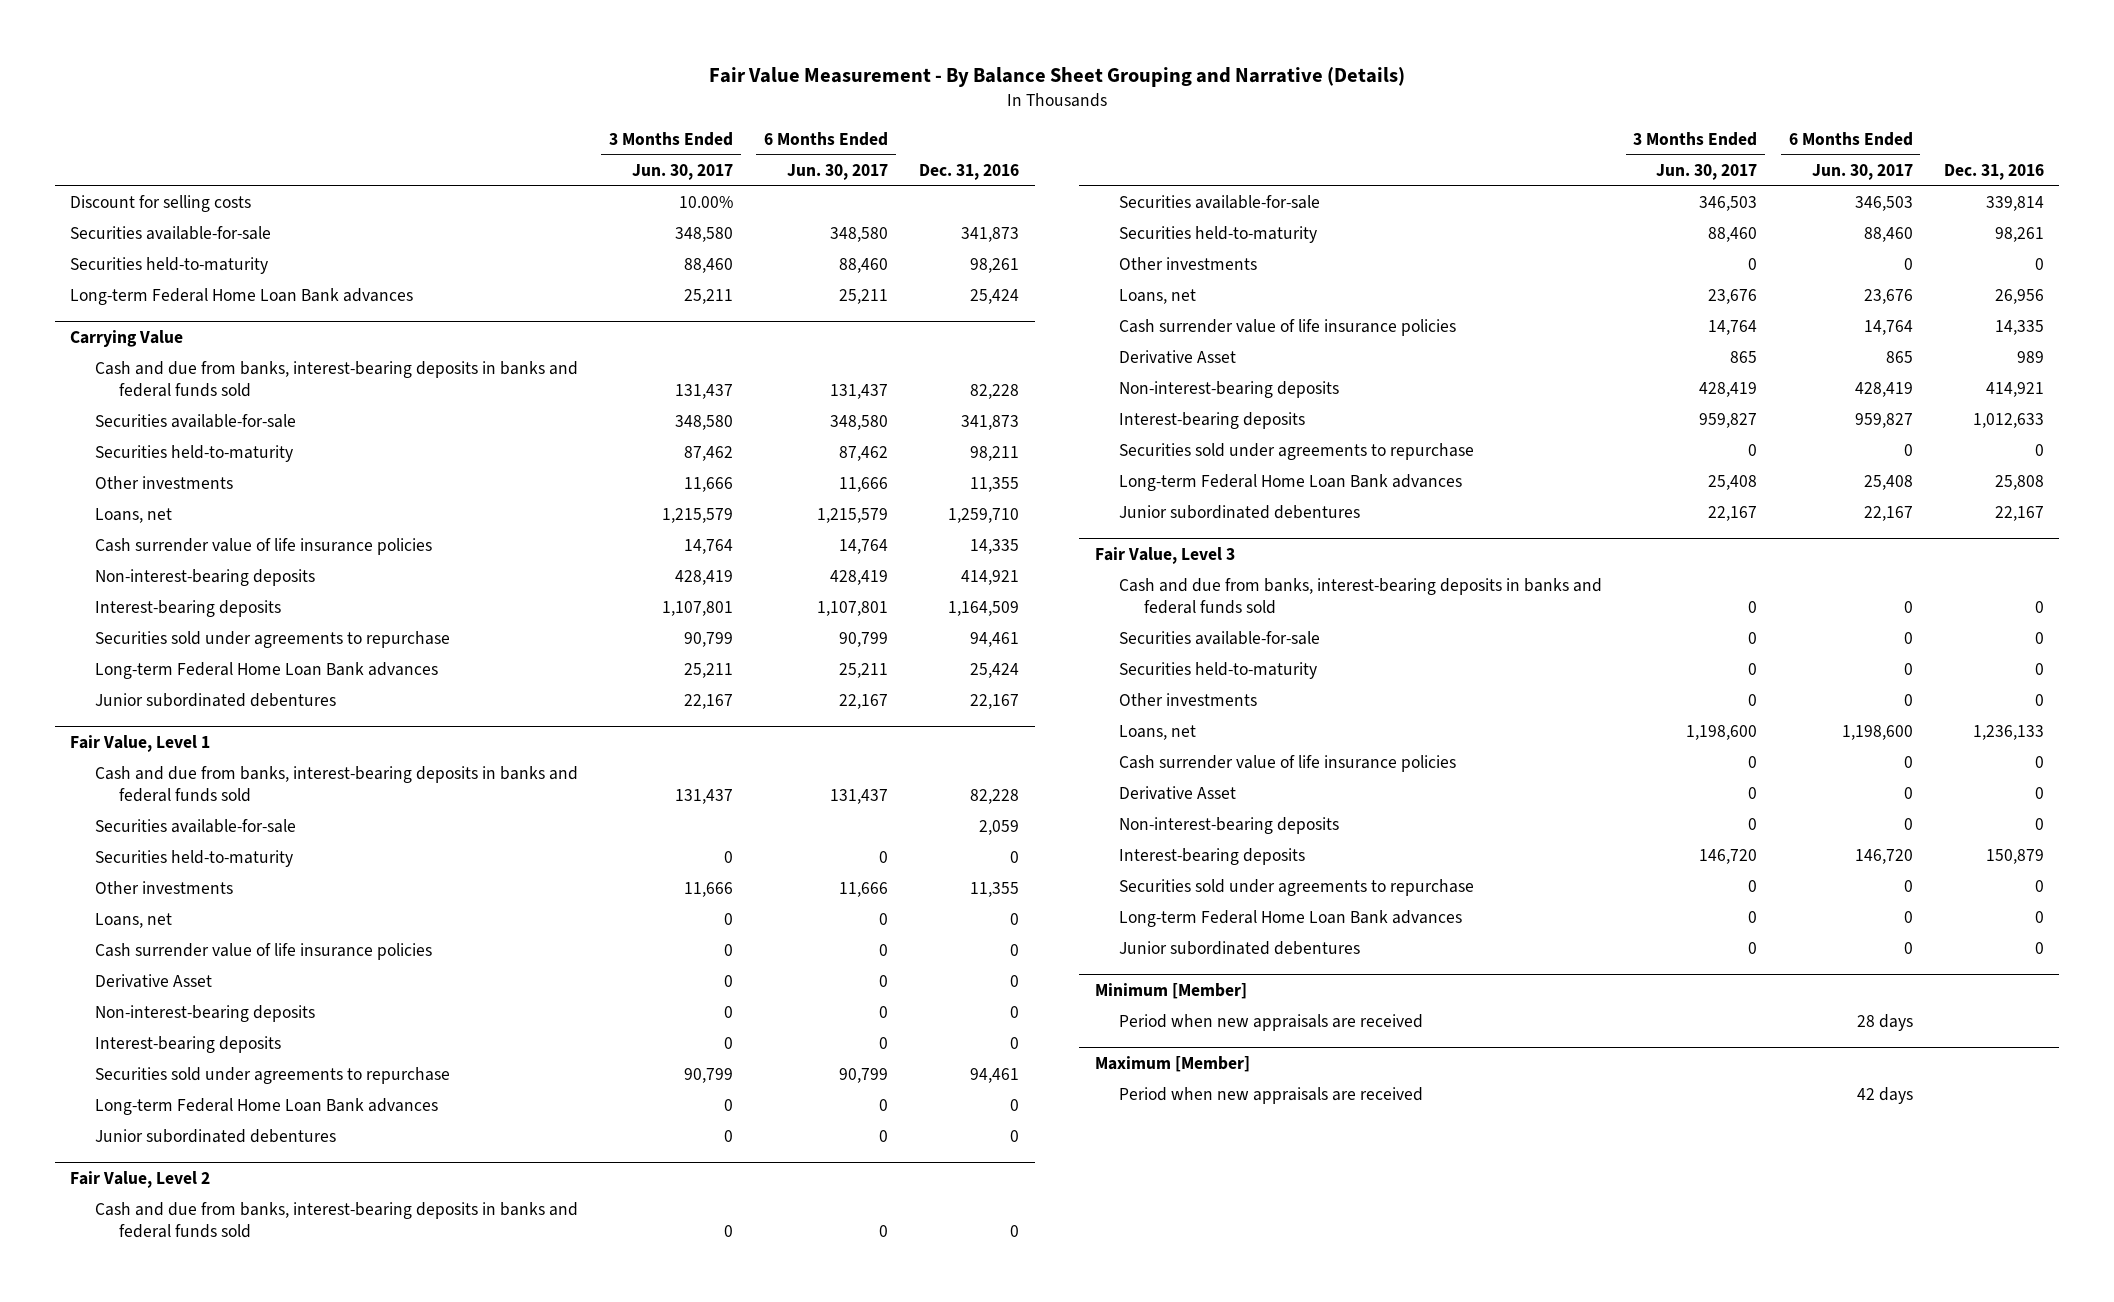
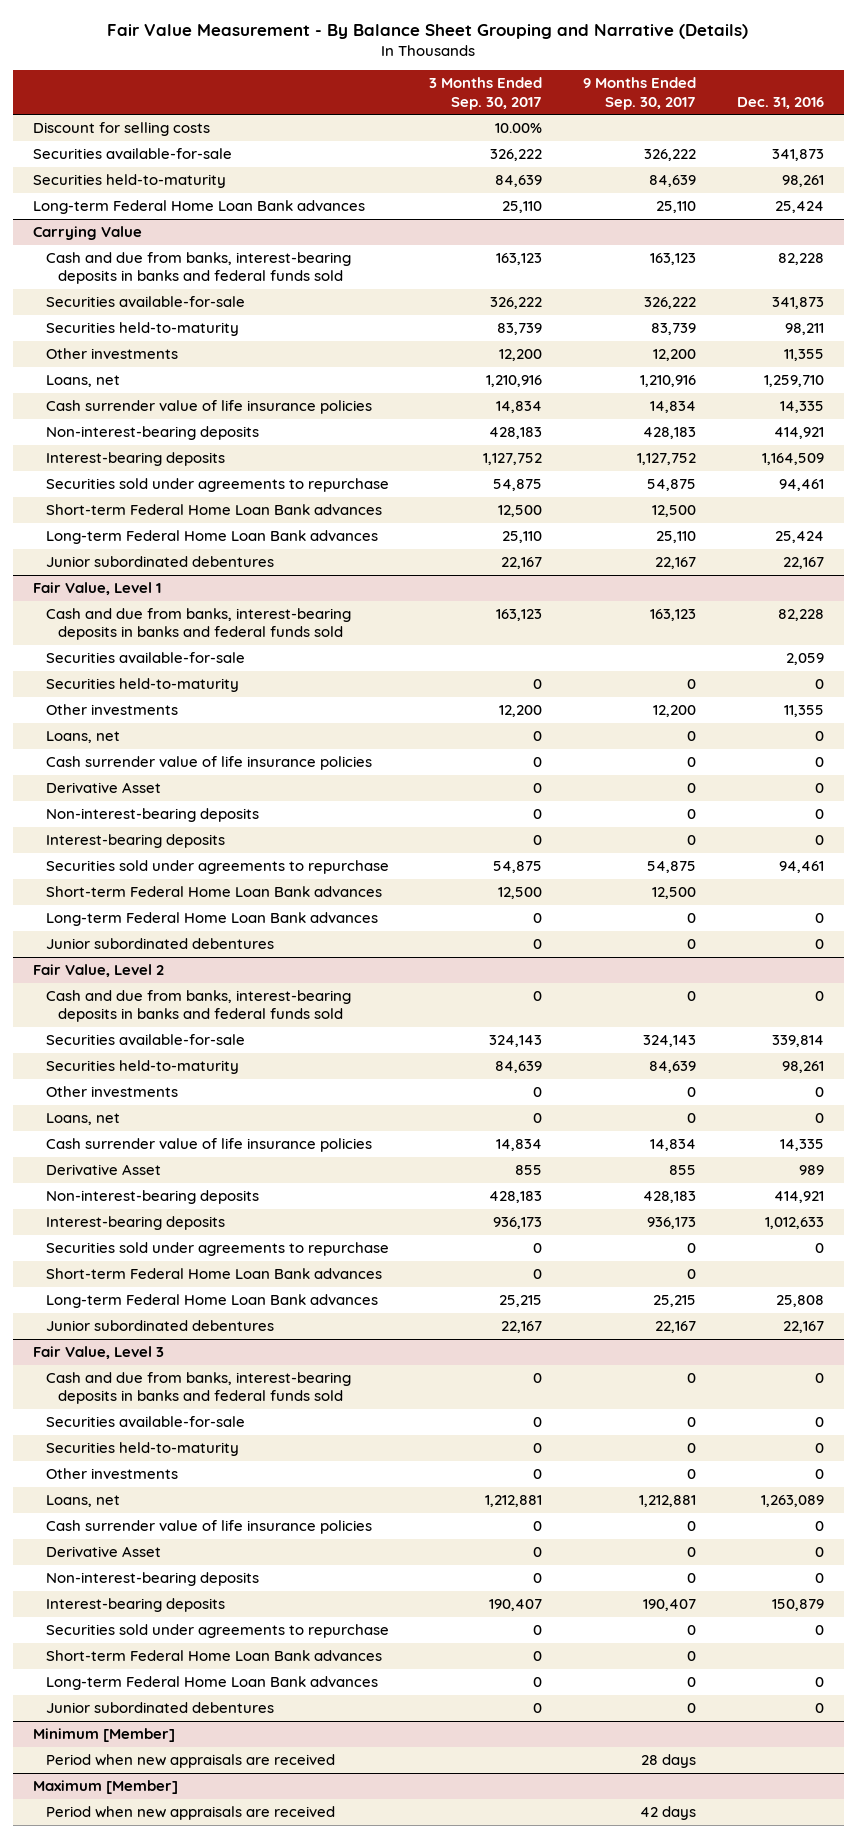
- | 3 Months Ended Jun. 30, 2017 | 6 Months Ended Jun. 30, 2017 | Dec. 31, 2016
+ | 3 Months Ended Sep. 30, 2017 | 9 Months Ended Sep. 30, 2017 | Dec. 31, 2016
@ Carrying Value
+ Short-term Federal Home Loan Bank advances | 12,500 | 12,500 |
@ Fair Value, Level 1
+ Short-term Federal Home Loan Bank advances | 12,500 | 12,500 |
@ Fair Value, Level 2
- Loans, net | 23,676 | 23,676 | 26,956
+ Loans, net | 0 | 0 | 0
+ Short-term Federal Home Loan Bank advances | 0 | 0 |
@ Fair Value, Level 3
- Loans, net | 1,198,600 | 1,198,600 | 1,236,133
+ Loans, net | 1,212,881 | 1,212,881 | 1,263,089
+ Short-term Federal Home Loan Bank advances | 0 | 0 |

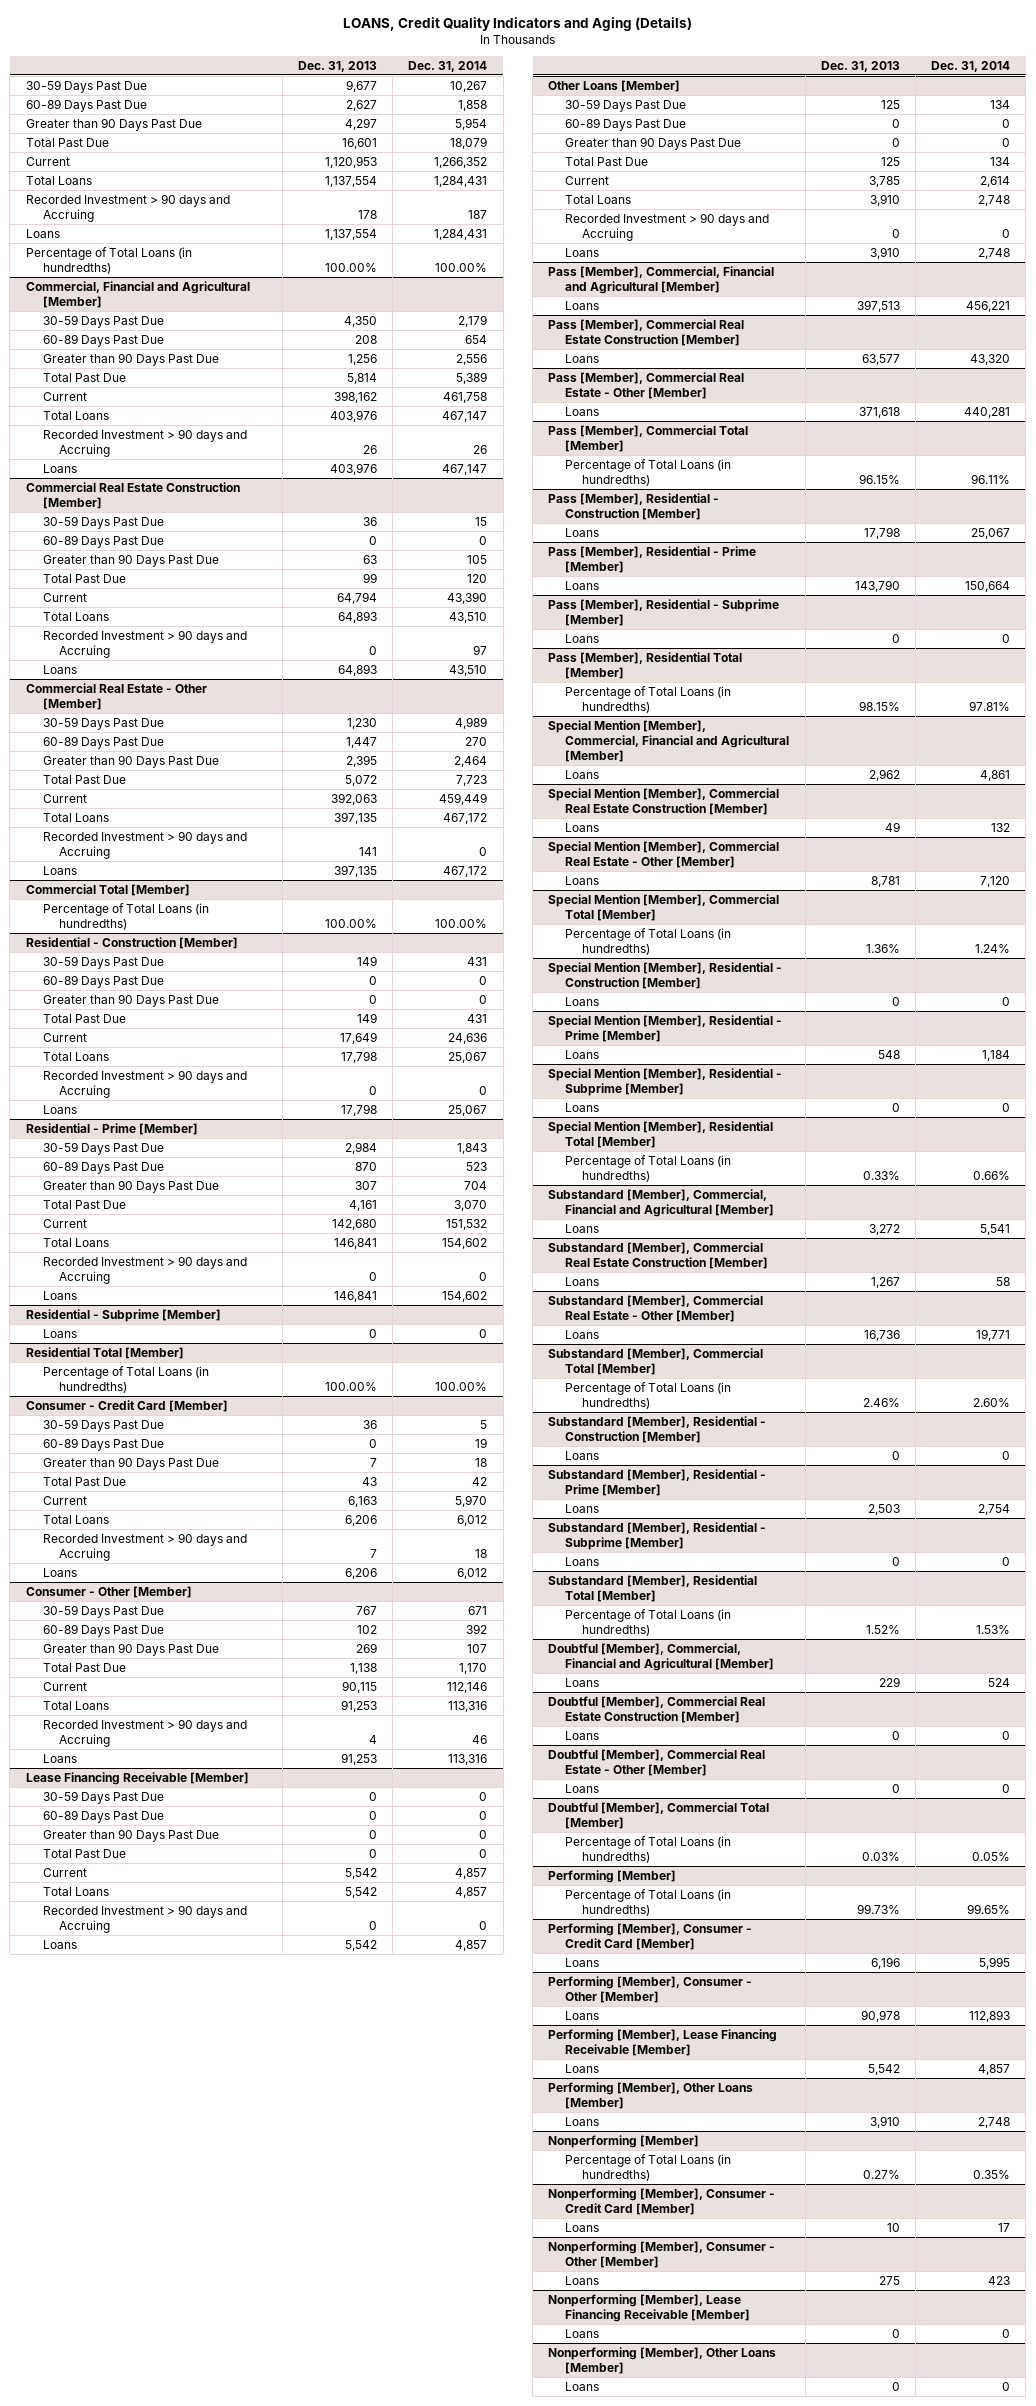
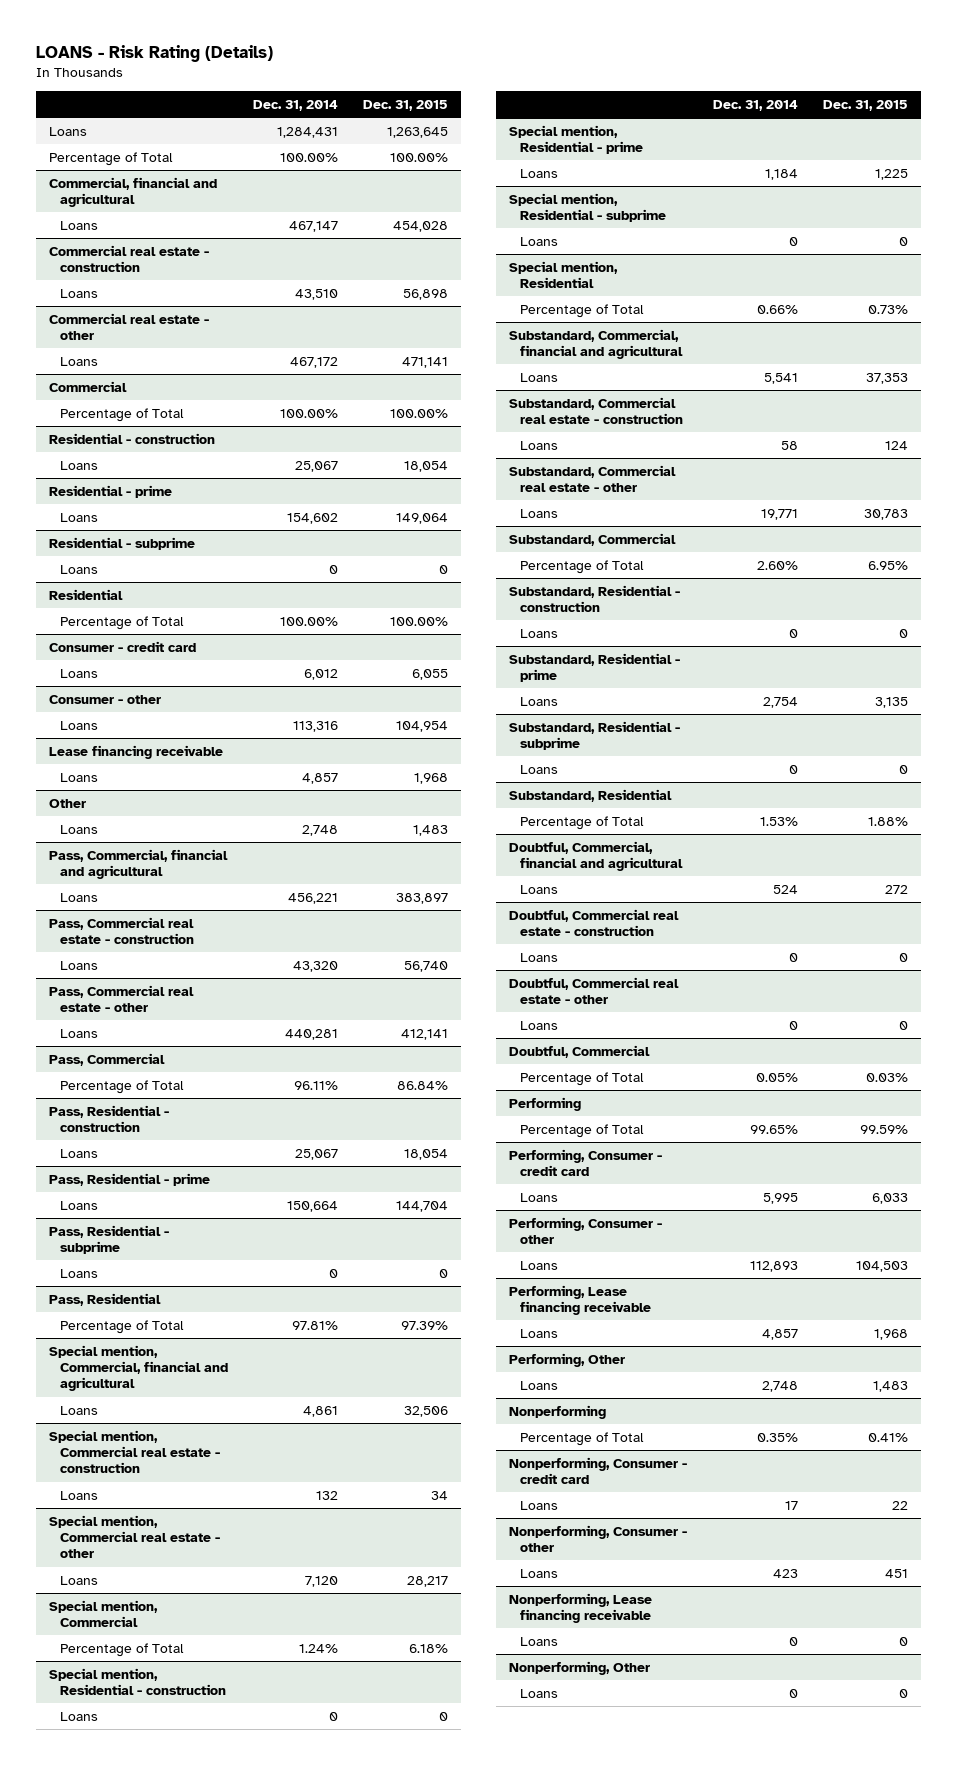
- LOANS, Credit Quality Indicators and Aging (Details)
+ LOANS - Risk Rating (Details)
- | Dec. 31, 2013 | Dec. 31, 2014
+ | Dec. 31, 2014 | Dec. 31, 2015
- 30-59 Days Past Due | 9,677 | 10,267
- 60-89 Days Past Due | 2,627 | 1,858
- Greater than 90 Days Past Due | 4,297 | 5,954
- Total Past Due | 16,601 | 18,079
- Current | 1,120,953 | 1,266,352
- Total Loans | 1,137,554 | 1,284,431
- Recorded Investment > 90 days and Accruing | 178 | 187
- Percentage of Total Loans (in hundredths) | 100.00% | 100.00%
- Commercial, Financial and Agricultural [Member]
- 30-59 Days Past Due | 4,350 | 2,179
- 60-89 Days Past Due | 208 | 654
- Greater than 90 Days Past Due | 1,256 | 2,556
- Total Past Due | 5,814 | 5,389
- Current | 398,162 | 461,758
- Total Loans | 403,976 | 467,147
- Recorded Investment > 90 days and Accruing | 26 | 26
+ Percentage of Total | 100.00% | 100.00%
+ Commercial, financial and agricultural
- Commercial Real Estate Construction [Member]
- 30-59 Days Past Due | 36 | 15
- 60-89 Days Past Due | 0 | 0
- Greater than 90 Days Past Due | 63 | 105
- Total Past Due | 99 | 120
- Current | 64,794 | 43,390
- Total Loans | 64,893 | 43,510
- Recorded Investment > 90 days and Accruing | 0 | 97
+ Commercial real estate - construction
- Commercial Real Estate - Other [Member]
- 30-59 Days Past Due | 1,230 | 4,989
- 60-89 Days Past Due | 1,447 | 270
- Greater than 90 Days Past Due | 2,395 | 2,464
- Total Past Due | 5,072 | 7,723
- Current | 392,063 | 459,449
- Total Loans | 397,135 | 467,172
- Recorded Investment > 90 days and Accruing | 141 | 0
+ Commercial real estate - other
- Commercial Total [Member]
- Percentage of Total Loans (in hundredths) | 100.00% | 100.00%
- Residential - Construction [Member]
- 30-59 Days Past Due | 149 | 431
- 60-89 Days Past Due | 0 | 0
- Greater than 90 Days Past Due | 0 | 0
- Total Past Due | 149 | 431
- Current | 17,649 | 24,636
- Total Loans | 17,798 | 25,067
- Recorded Investment > 90 days and Accruing | 0 | 0
+ Commercial
+ Percentage of Total | 100.00% | 100.00%
+ Residential - construction
- Residential - Prime [Member]
- 30-59 Days Past Due | 2,984 | 1,843
- 60-89 Days Past Due | 870 | 523
- Greater than 90 Days Past Due | 307 | 704
- Total Past Due | 4,161 | 3,070
- Current | 142,680 | 151,532
- Total Loans | 146,841 | 154,602
- Recorded Investment > 90 days and Accruing | 0 | 0
+ Residential - prime
- Residential - Subprime [Member]
+ Residential - subprime
- Residential Total [Member]
- Percentage of Total Loans (in hundredths) | 100.00% | 100.00%
- Consumer - Credit Card [Member]
- 30-59 Days Past Due | 36 | 5
- 60-89 Days Past Due | 0 | 19
- Greater than 90 Days Past Due | 7 | 18
- Total Past Due | 43 | 42
- Current | 6,163 | 5,970
- Total Loans | 6,206 | 6,012
- Recorded Investment > 90 days and Accruing | 7 | 18
+ Residential
+ Percentage of Total | 100.00% | 100.00%
+ Consumer - credit card
- Consumer - Other [Member]
- 30-59 Days Past Due | 767 | 671
- 60-89 Days Past Due | 102 | 392
- Greater than 90 Days Past Due | 269 | 107
- Total Past Due | 1,138 | 1,170
- Current | 90,115 | 112,146
- Total Loans | 91,253 | 113,316
- Recorded Investment > 90 days and Accruing | 4 | 46
+ Consumer - other
- Lease Financing Receivable [Member]
- 30-59 Days Past Due | 0 | 0
- 60-89 Days Past Due | 0 | 0
- Greater than 90 Days Past Due | 0 | 0
- Total Past Due | 0 | 0
- Current | 5,542 | 4,857
- Total Loans | 5,542 | 4,857
- Recorded Investment > 90 days and Accruing | 0 | 0
+ Lease financing receivable
- Other Loans [Member]
- 30-59 Days Past Due | 125 | 134
- 60-89 Days Past Due | 0 | 0
- Greater than 90 Days Past Due | 0 | 0
- Total Past Due | 125 | 134
- Current | 3,785 | 2,614
- Total Loans | 3,910 | 2,748
- Recorded Investment > 90 days and Accruing | 0 | 0
+ Other
- Pass [Member], Commercial, Financial and Agricultural [Member]
+ Pass, Commercial, financial and agricultural
- Pass [Member], Commercial Real Estate Construction [Member]
+ Pass, Commercial real estate - construction
- Pass [Member], Commercial Real Estate - Other [Member]
+ Pass, Commercial real estate - other
- Pass [Member], Commercial Total [Member]
- Percentage of Total Loans (in hundredths) | 96.15% | 96.11%
- Pass [Member], Residential - Construction [Member]
+ Pass, Commercial
+ Percentage of Total | 96.11% | 86.84%
+ Pass, Residential - construction
- Pass [Member], Residential - Prime [Member]
+ Pass, Residential - prime
- Pass [Member], Residential - Subprime [Member]
+ Pass, Residential - subprime
- Pass [Member], Residential Total [Member]
- Percentage of Total Loans (in hundredths) | 98.15% | 97.81%
- Special Mention [Member], Commercial, Financial and Agricultural [Member]
+ Pass, Residential
+ Percentage of Total | 97.81% | 97.39%
+ Special mention, Commercial, financial and agricultural
- Special Mention [Member], Commercial Real Estate Construction [Member]
+ Special mention, Commercial real estate - construction
- Special Mention [Member], Commercial Real Estate - Other [Member]
+ Special mention, Commercial real estate - other
- Special Mention [Member], Commercial Total [Member]
- Percentage of Total Loans (in hundredths) | 1.36% | 1.24%
- Special Mention [Member], Residential - Construction [Member]
+ Special mention, Commercial
+ Percentage of Total | 1.24% | 6.18%
+ Special mention, Residential - construction
- Special Mention [Member], Residential - Prime [Member]
+ Special mention, Residential - prime
- Special Mention [Member], Residential - Subprime [Member]
+ Special mention, Residential - subprime
- Special Mention [Member], Residential Total [Member]
- Percentage of Total Loans (in hundredths) | 0.33% | 0.66%
- Substandard [Member], Commercial, Financial and Agricultural [Member]
+ Special mention, Residential
+ Percentage of Total | 0.66% | 0.73%
+ Substandard, Commercial, financial and agricultural
- Substandard [Member], Commercial Real Estate Construction [Member]
+ Substandard, Commercial real estate - construction
- Substandard [Member], Commercial Real Estate - Other [Member]
+ Substandard, Commercial real estate - other
- Substandard [Member], Commercial Total [Member]
- Percentage of Total Loans (in hundredths) | 2.46% | 2.60%
- Substandard [Member], Residential - Construction [Member]
+ Substandard, Commercial
+ Percentage of Total | 2.60% | 6.95%
+ Substandard, Residential - construction
- Substandard [Member], Residential - Prime [Member]
+ Substandard, Residential - prime
- Substandard [Member], Residential - Subprime [Member]
+ Substandard, Residential - subprime
- Substandard [Member], Residential Total [Member]
- Percentage of Total Loans (in hundredths) | 1.52% | 1.53%
- Doubtful [Member], Commercial, Financial and Agricultural [Member]
+ Substandard, Residential
+ Percentage of Total | 1.53% | 1.88%
+ Doubtful, Commercial, financial and agricultural
- Doubtful [Member], Commercial Real Estate Construction [Member]
+ Doubtful, Commercial real estate - construction
- Doubtful [Member], Commercial Real Estate - Other [Member]
+ Doubtful, Commercial real estate - other
- Doubtful [Member], Commercial Total [Member]
- Percentage of Total Loans (in hundredths) | 0.03% | 0.05%
- Performing [Member]
- Percentage of Total Loans (in hundredths) | 99.73% | 99.65%
- Performing [Member], Consumer - Credit Card [Member]
+ Doubtful, Commercial
+ Percentage of Total | 0.05% | 0.03%
+ Performing
+ Percentage of Total | 99.65% | 99.59%
+ Performing, Consumer - credit card
- Performing [Member], Consumer - Other [Member]
+ Performing, Consumer - other
- Performing [Member], Lease Financing Receivable [Member]
+ Performing, Lease financing receivable
- Performing [Member], Other Loans [Member]
+ Performing, Other
- Nonperforming [Member]
- Percentage of Total Loans (in hundredths) | 0.27% | 0.35%
- Nonperforming [Member], Consumer - Credit Card [Member]
+ Nonperforming
+ Percentage of Total | 0.35% | 0.41%
+ Nonperforming, Consumer - credit card
- Nonperforming [Member], Consumer - Other [Member]
+ Nonperforming, Consumer - other
- Nonperforming [Member], Lease Financing Receivable [Member]
+ Nonperforming, Lease financing receivable
- Nonperforming [Member], Other Loans [Member]
+ Nonperforming, Other

